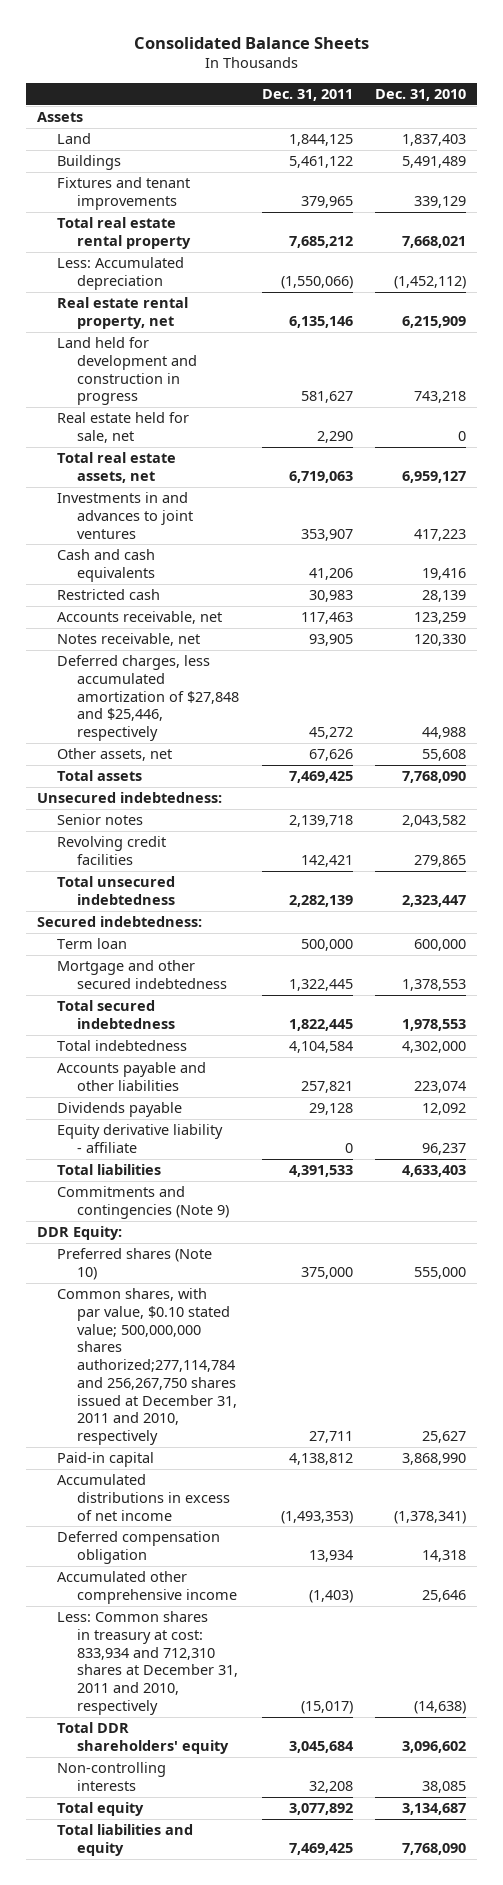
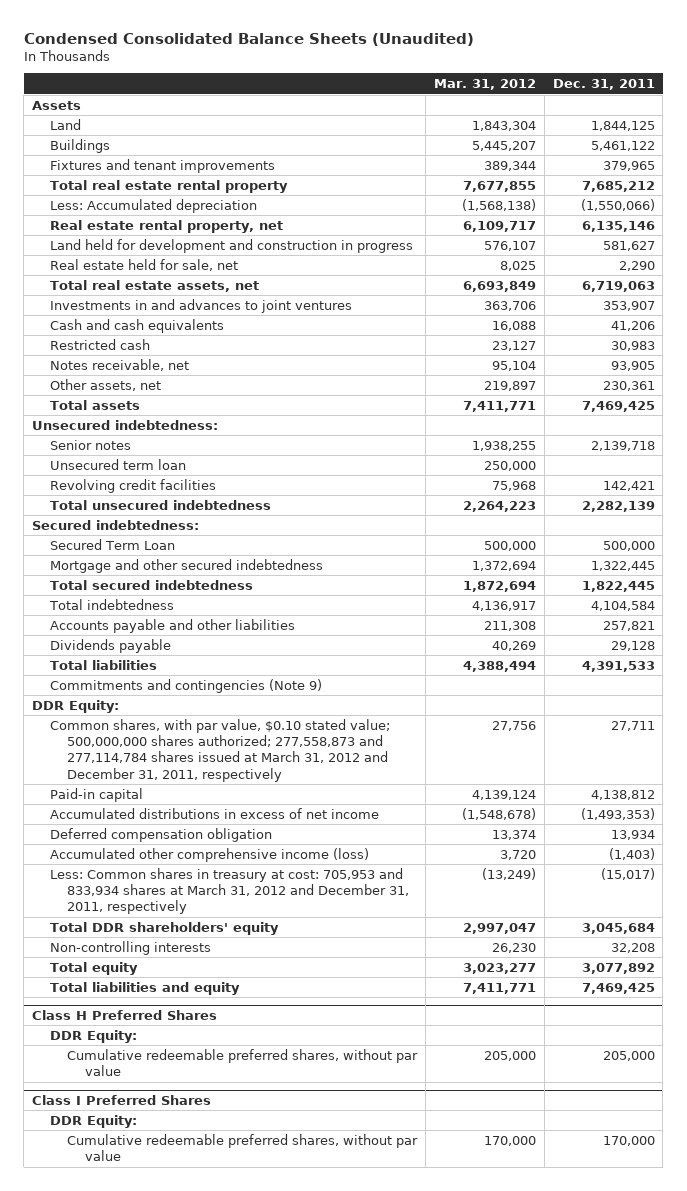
- Consolidated Balance Sheets
+ Condensed Consolidated Balance Sheets (Unaudited)
- | Dec. 31, 2011 | Dec. 31, 2010
+ | Mar. 31, 2012 | Dec. 31, 2011
- Accounts receivable, net | 117,463 | 123,259
- Deferred charges, less accumulated amortization of $27,848 and $25,446, respectively | 45,272 | 44,988
- Other assets, net | 67,626 | 55,608
+ Other assets, net | 219,897 | 230,361
+ Unsecured term loan | 250,000 |
- Term loan | 500,000 | 600,000
+ Secured Term Loan | 500,000 | 500,000
- Equity derivative liability - affiliate | 0 | 96,237
- Preferred shares (Note 10) | 375,000 | 555,000
- Common shares, with par value, $0.10 stated value; 500,000,000 shares authorized;277,114,784 and 256,267,750 shares issued at December 31, 2011 and 2010, respectively | 27,711 | 25,627
+ Common shares, with par value, $0.10 stated value; 500,000,000 shares authorized; 277,558,873 and 277,114,784 shares issued at March 31, 2012 and December 31, 2011, respectively | 27,756 | 27,711
- Accumulated other comprehensive income | (1,403) | 25,646
- Less: Common shares in treasury at cost: 833,934 and 712,310 shares at December 31, 2011 and 2010, respectively | (15,017) | (14,638)
+ Accumulated other comprehensive income (loss) | 3,720 | (1,403)
+ Less: Common shares in treasury at cost: 705,953 and 833,934 shares at March 31, 2012 and December 31, 2011, respectively | (13,249) | (15,017)
+ Class H Preferred Shares
+ DDR Equity:
+ Cumulative redeemable preferred shares, without par value | 205,000 | 205,000
+ Class I Preferred Shares
+ DDR Equity:
+ Cumulative redeemable preferred shares, without par value | 170,000 | 170,000

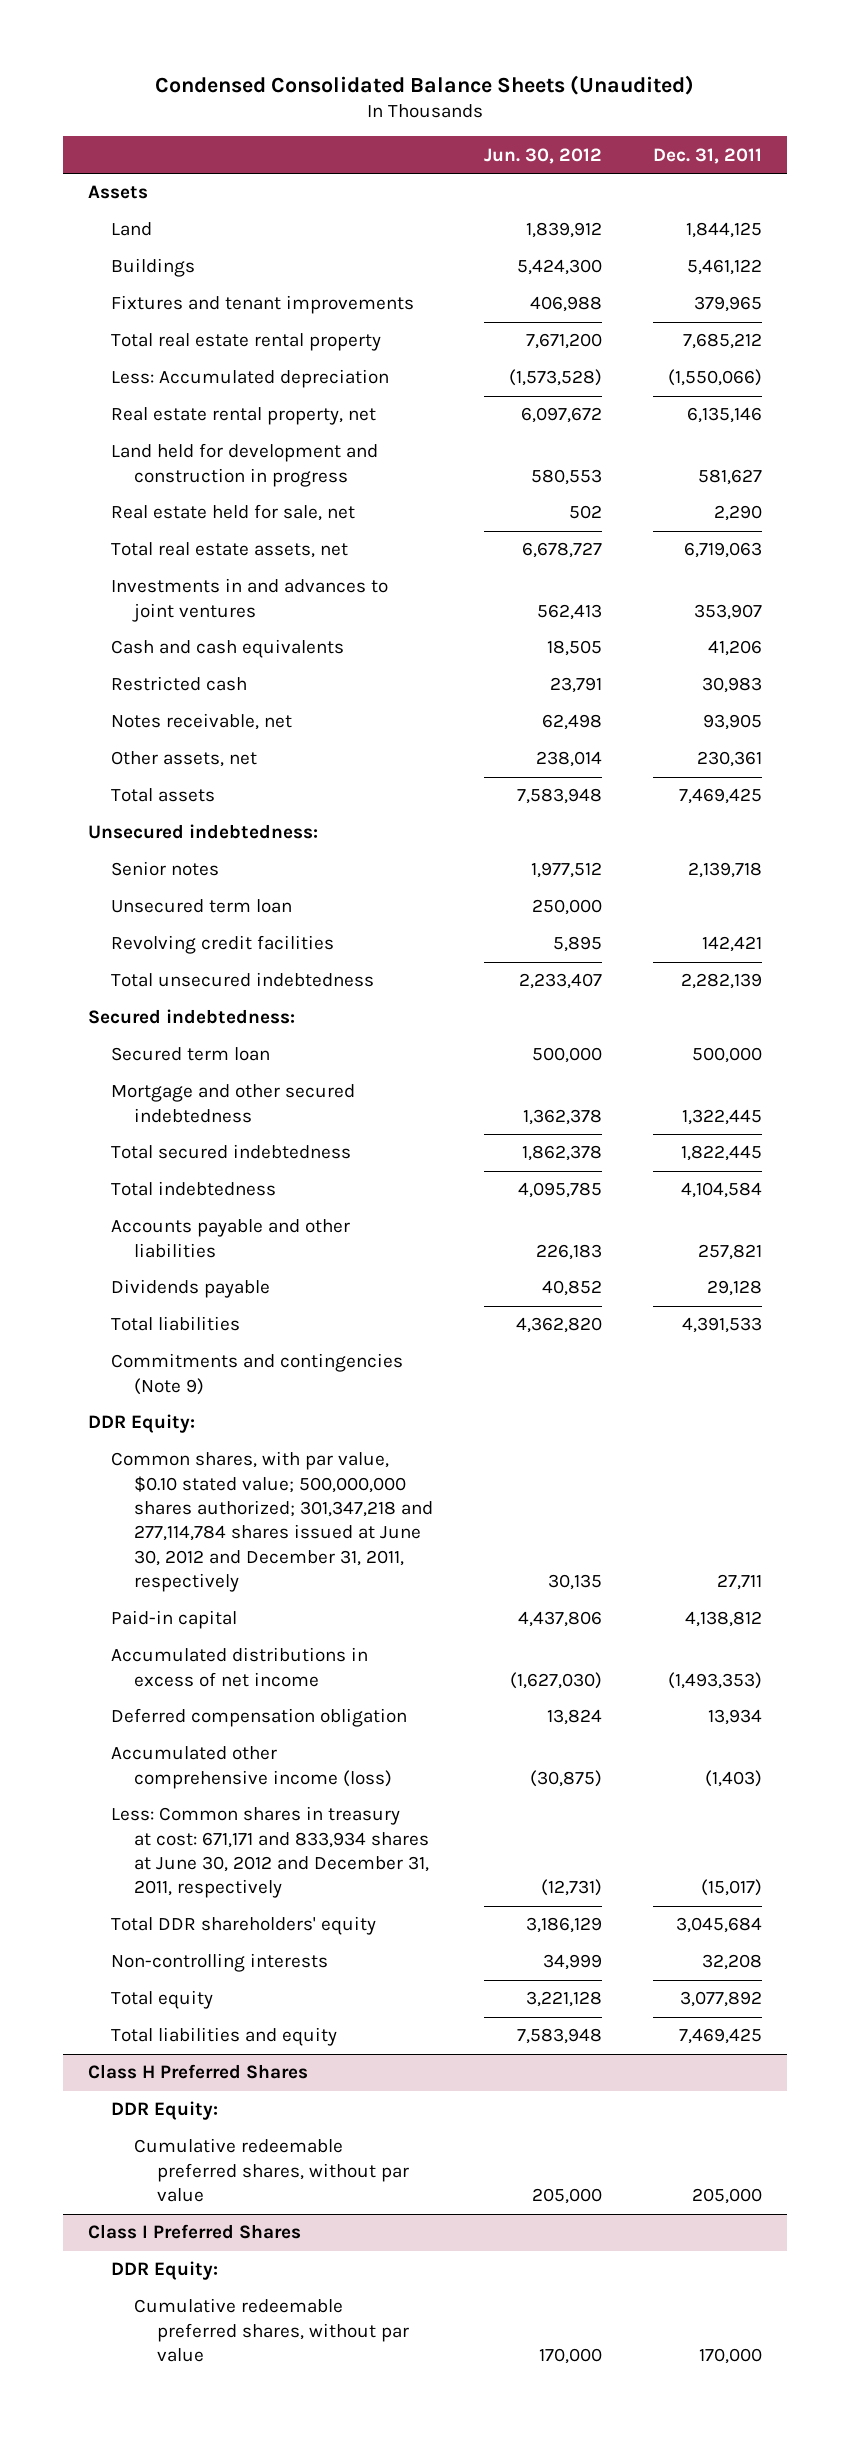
- | Mar. 31, 2012 | Dec. 31, 2011
+ | Jun. 30, 2012 | Dec. 31, 2011
- Secured Term Loan | 500,000 | 500,000
+ Secured term loan | 500,000 | 500,000
- Common shares, with par value, $0.10 stated value; 500,000,000 shares authorized; 277,558,873 and 277,114,784 shares issued at March 31, 2012 and December 31, 2011, respectively | 27,756 | 27,711
+ Common shares, with par value, $0.10 stated value; 500,000,000 shares authorized; 301,347,218 and 277,114,784 shares issued at June 30, 2012 and December 31, 2011, respectively | 30,135 | 27,711
- Less: Common shares in treasury at cost: 705,953 and 833,934 shares at March 31, 2012 and December 31, 2011, respectively | (13,249) | (15,017)
+ Less: Common shares in treasury at cost: 671,171 and 833,934 shares at June 30, 2012 and December 31, 2011, respectively | (12,731) | (15,017)

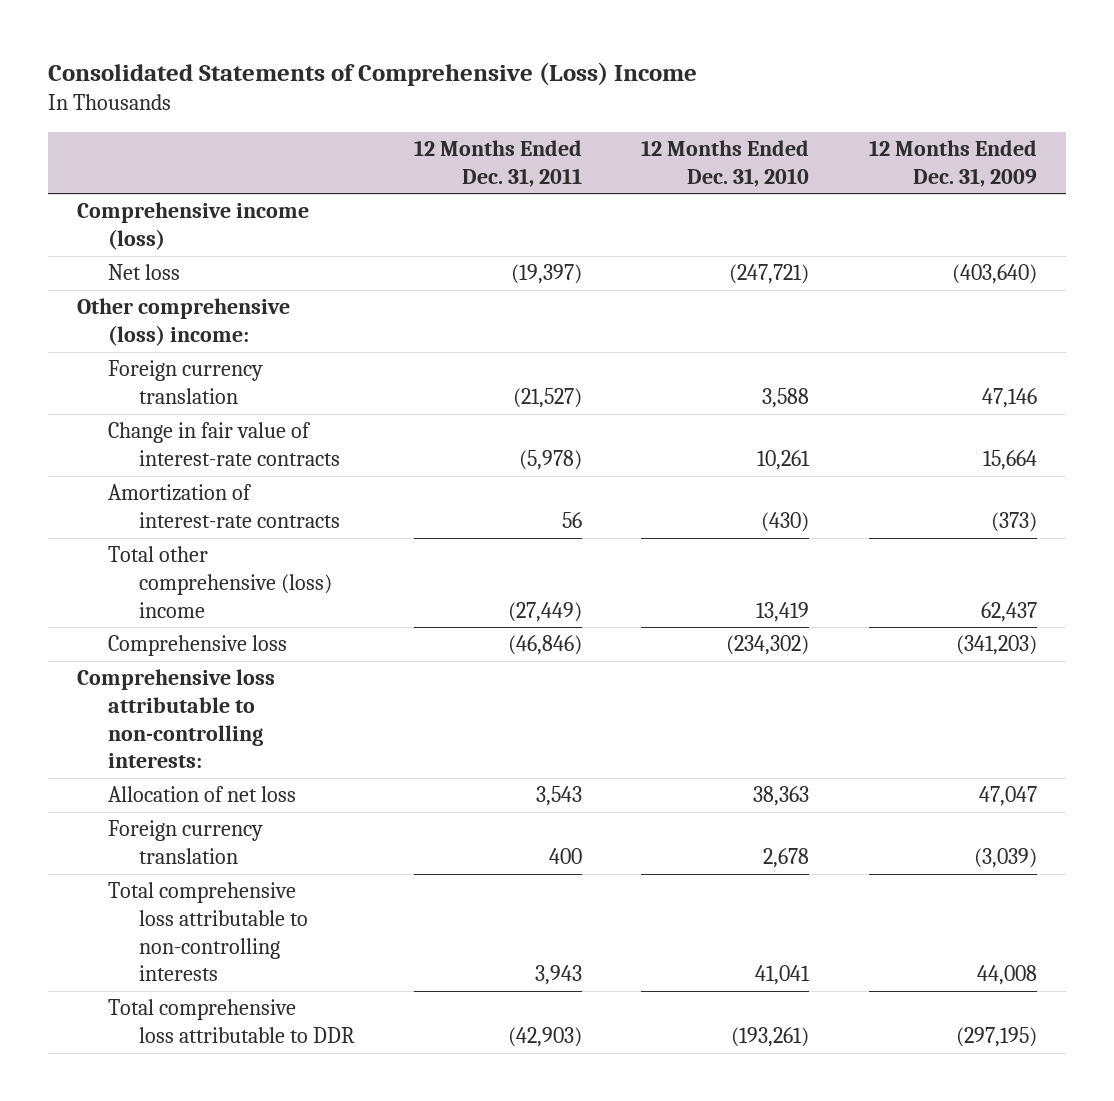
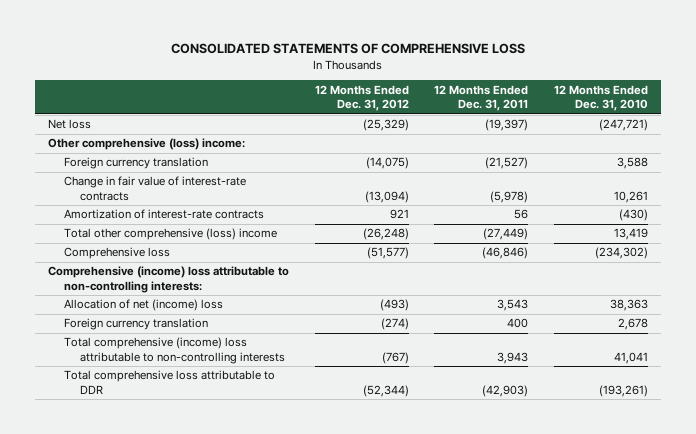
- Consolidated Statements of Comprehensive (Loss) Income
+ CONSOLIDATED STATEMENTS OF COMPREHENSIVE LOSS
- | 12 Months Ended Dec. 31, 2011 | 12 Months Ended Dec. 31, 2010 | 12 Months Ended Dec. 31, 2009
+ | 12 Months Ended Dec. 31, 2012 | 12 Months Ended Dec. 31, 2011 | 12 Months Ended Dec. 31, 2010
- Comprehensive income (loss)
- Comprehensive loss attributable to non-controlling interests:
- Allocation of net loss | 3,543 | 38,363 | 47,047
+ Comprehensive (income) loss attributable to non-controlling interests:
+ Allocation of net (income) loss | (493) | 3,543 | 38,363
- Total comprehensive loss attributable to non-controlling interests | 3,943 | 41,041 | 44,008
+ Total comprehensive (income) loss attributable to non-controlling interests | (767) | 3,943 | 41,041

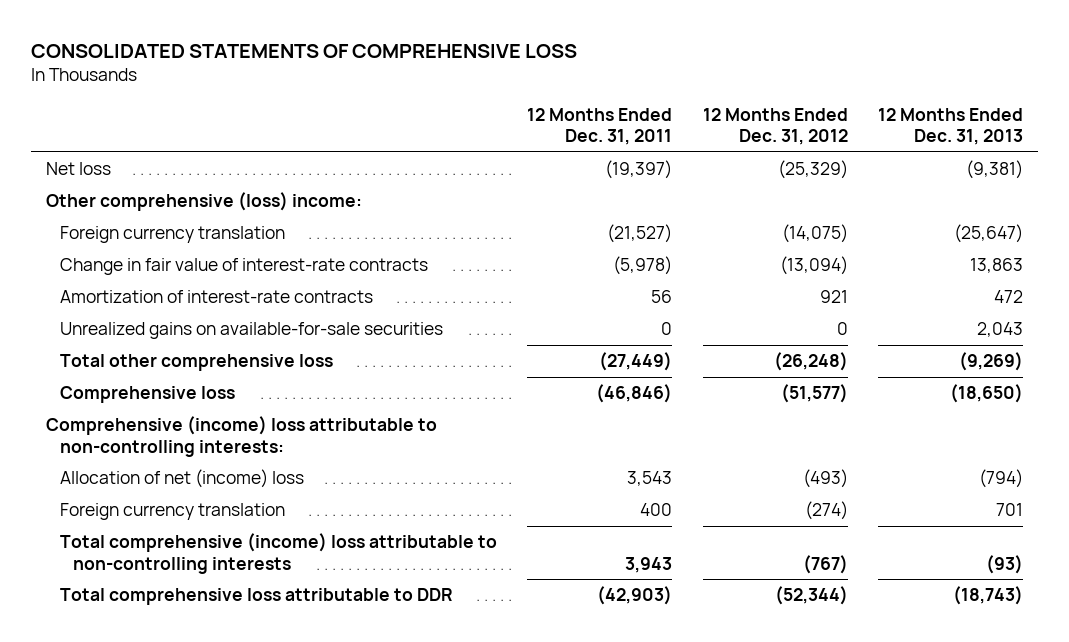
- | 12 Months Ended Dec. 31, 2012 | 12 Months Ended Dec. 31, 2011 | 12 Months Ended Dec. 31, 2010
+ | 12 Months Ended Dec. 31, 2011 | 12 Months Ended Dec. 31, 2012 | 12 Months Ended Dec. 31, 2013
- Total other comprehensive (loss) income | (26,248) | (27,449) | 13,419
+ Unrealized gains on available-for-sale securities | 0 | 0 | 2,043
+ Total other comprehensive loss | (27,449) | (26,248) | (9,269)

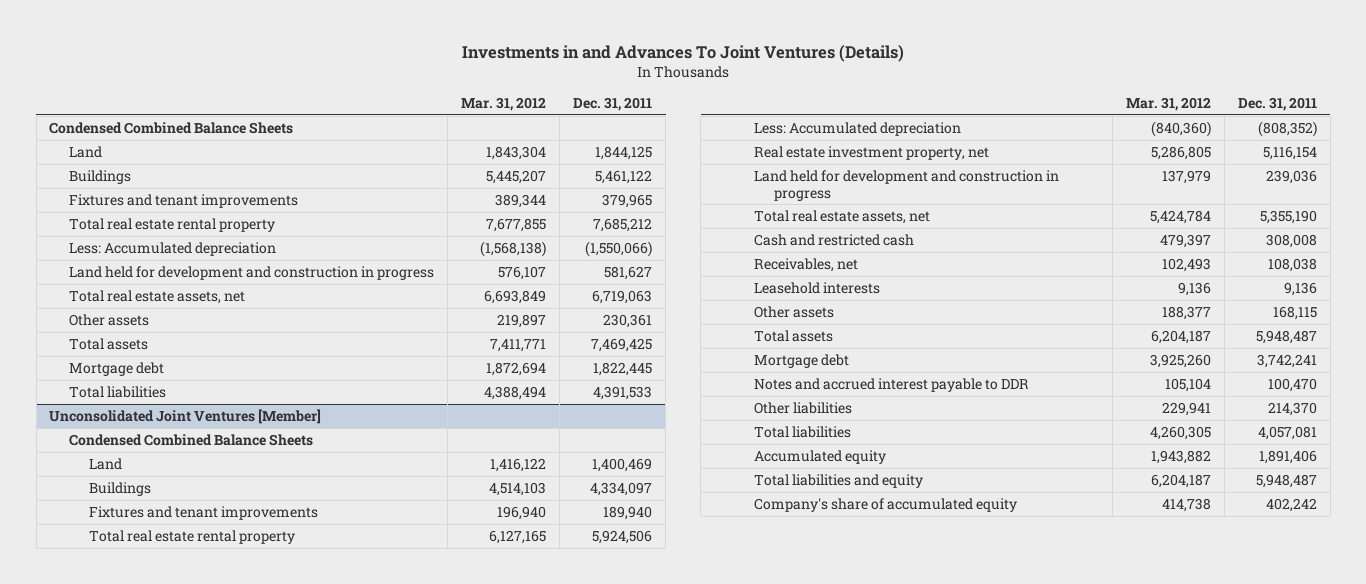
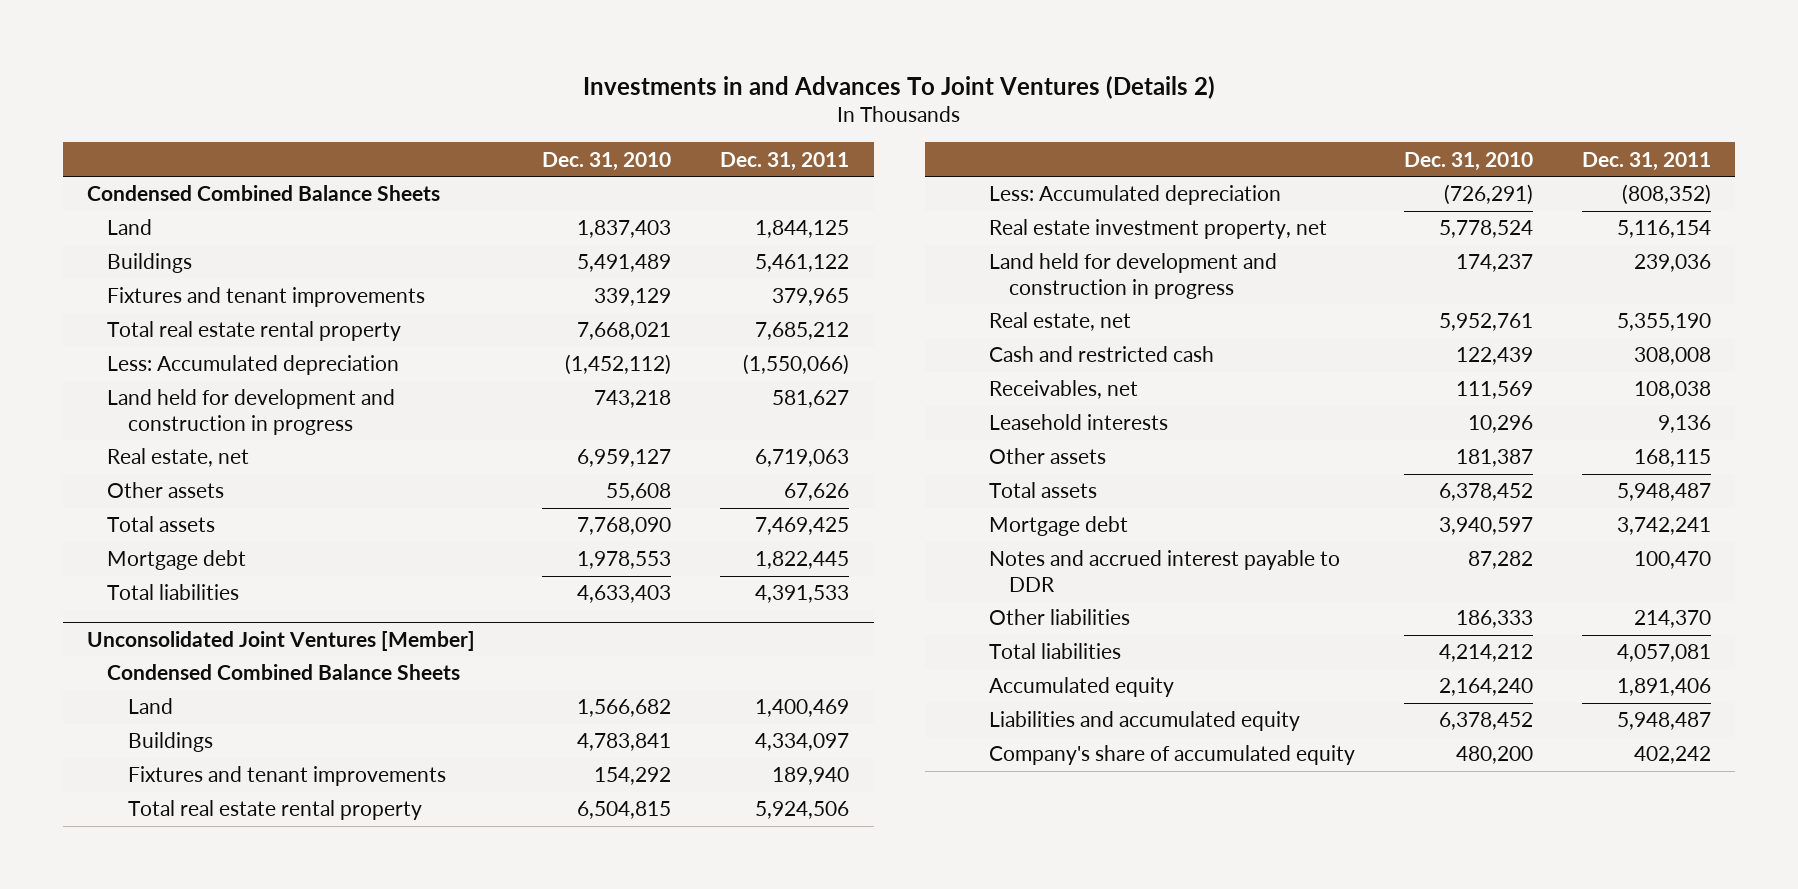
- Investments in and Advances To Joint Ventures (Details)
+ Investments in and Advances To Joint Ventures (Details 2)
- | Mar. 31, 2012 | Dec. 31, 2011
+ | Dec. 31, 2010 | Dec. 31, 2011
- Total real estate assets, net | 6,693,849 | 6,719,063
- Other assets | 219,897 | 230,361
+ Real estate, net | 6,959,127 | 6,719,063
+ Other assets | 55,608 | 67,626
@ Unconsolidated Joint Ventures [Member]
- Total real estate assets, net | 5,424,784 | 5,355,190
+ Real estate, net | 5,952,761 | 5,355,190
- Total liabilities and equity | 6,204,187 | 5,948,487
+ Liabilities and accumulated equity | 6,378,452 | 5,948,487

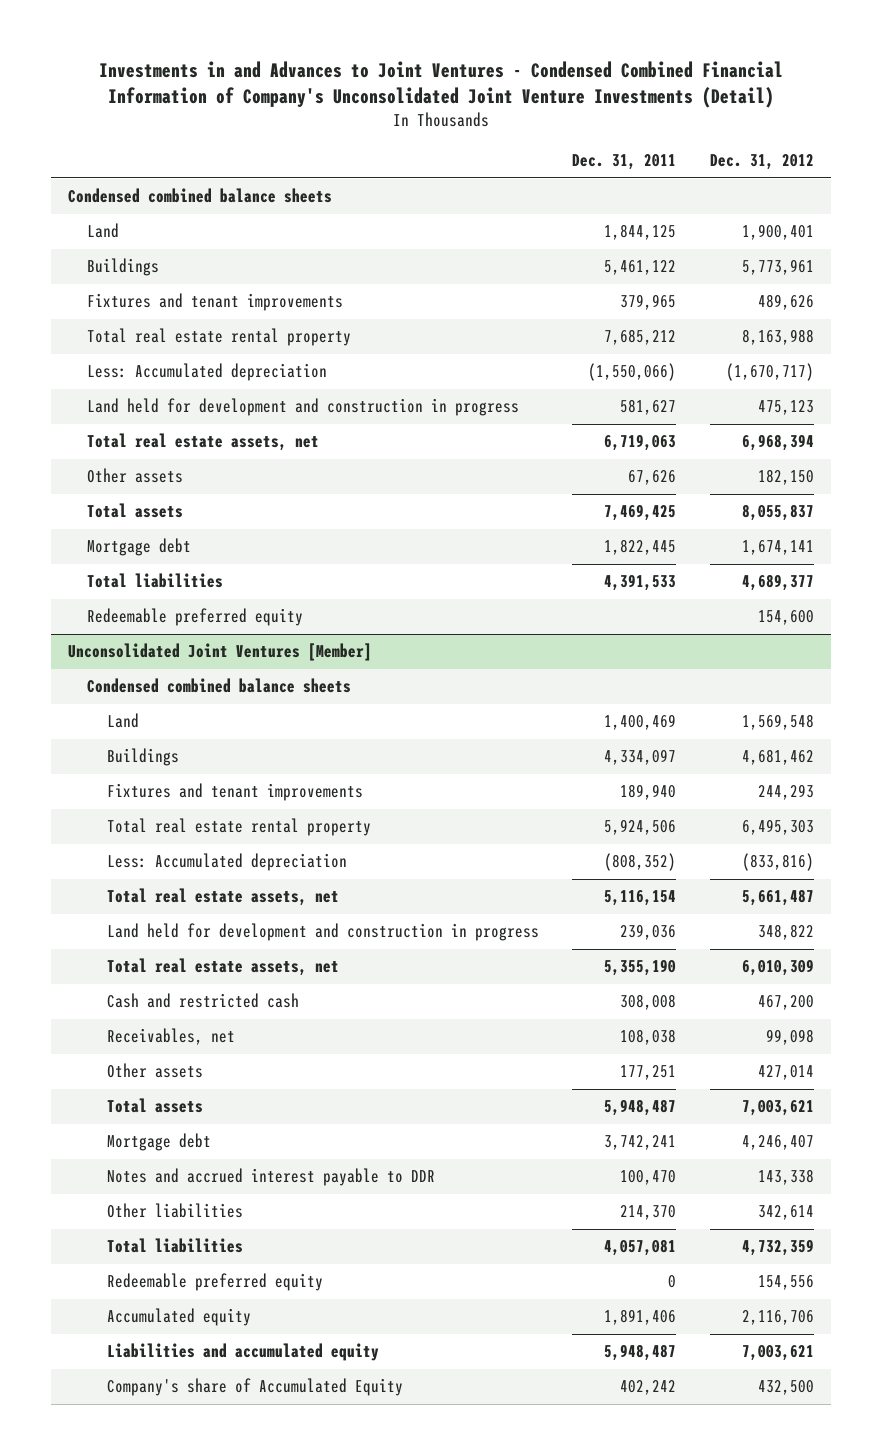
- Investments in and Advances To Joint Ventures (Details 2)
+ Investments in and Advances to Joint Ventures - Condensed Combined Financial Information of Company's Unconsolidated Joint Venture Investments (Detail)
- | Dec. 31, 2010 | Dec. 31, 2011
+ | Dec. 31, 2011 | Dec. 31, 2012
- Condensed Combined Balance Sheets
+ Condensed combined balance sheets
- Real estate, net | 6,959,127 | 6,719,063
+ Total real estate assets, net | 6,719,063 | 6,968,394
+ Redeemable preferred equity | | 154,600
@ Unconsolidated Joint Ventures [Member]
- Condensed Combined Balance Sheets
+ Condensed combined balance sheets
- Real estate investment property, net | 5,778,524 | 5,116,154
+ Total real estate assets, net | 5,116,154 | 5,661,487
- Real estate, net | 5,952,761 | 5,355,190
+ Total real estate assets, net | 5,355,190 | 6,010,309
- Leasehold interests | 10,296 | 9,136
- Other assets | 181,387 | 168,115
+ Other assets | 177,251 | 427,014
+ Redeemable preferred equity | 0 | 154,556
- Company's share of accumulated equity | 480,200 | 402,242
+ Company's share of Accumulated Equity | 402,242 | 432,500

